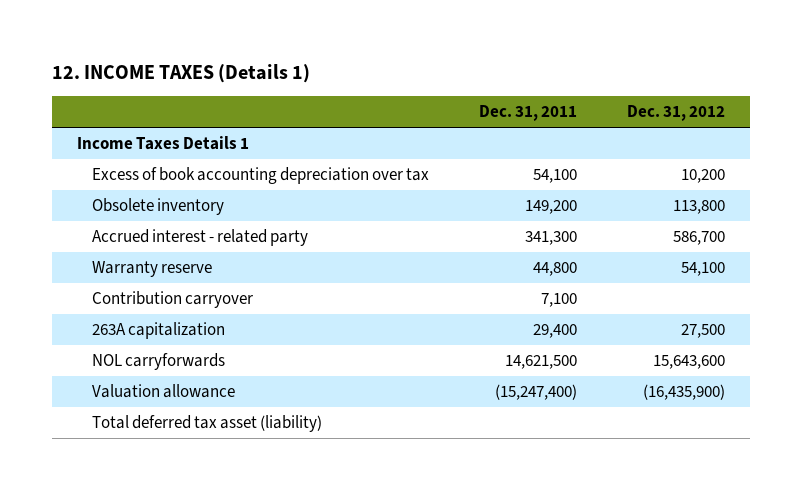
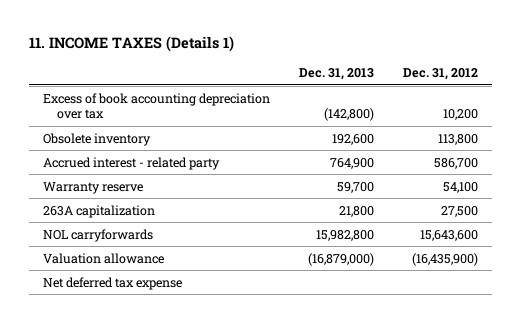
- 12. INCOME TAXES (Details 1)
+ 11. INCOME TAXES (Details 1)
- | Dec. 31, 2011 | Dec. 31, 2012
+ | Dec. 31, 2013 | Dec. 31, 2012
- Income Taxes Details 1
- Contribution carryover | 7,100 |
- Total deferred tax asset (liability)
+ Net deferred tax expense

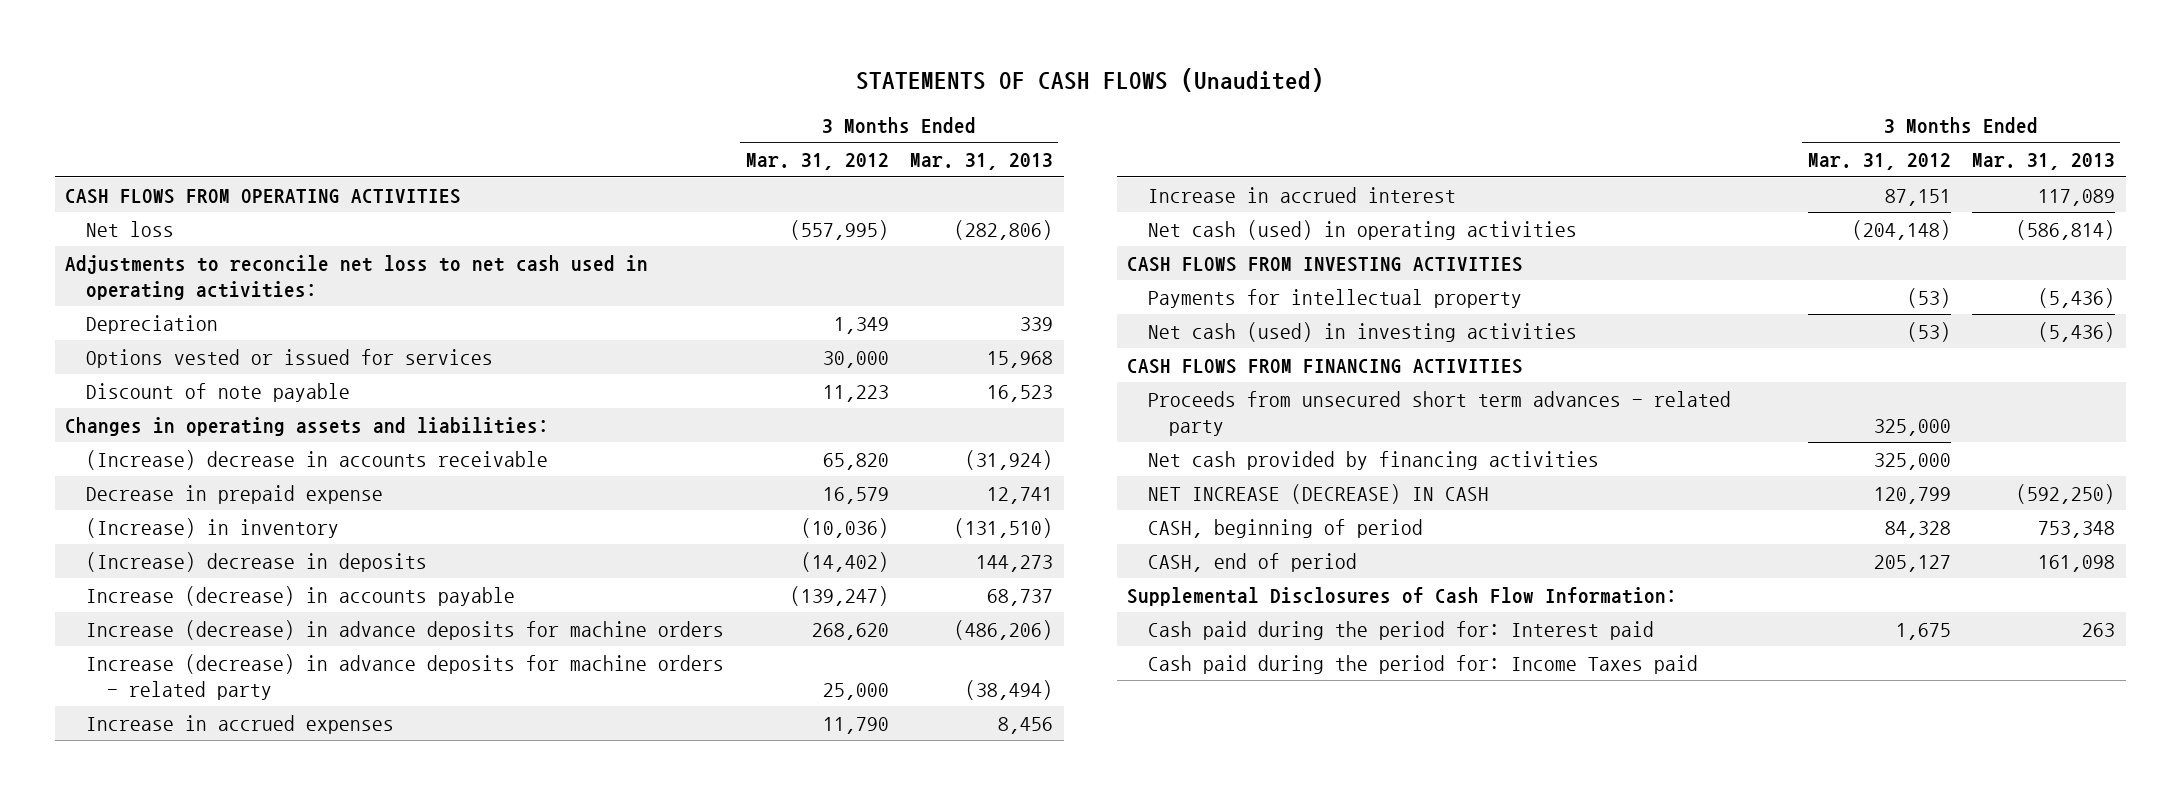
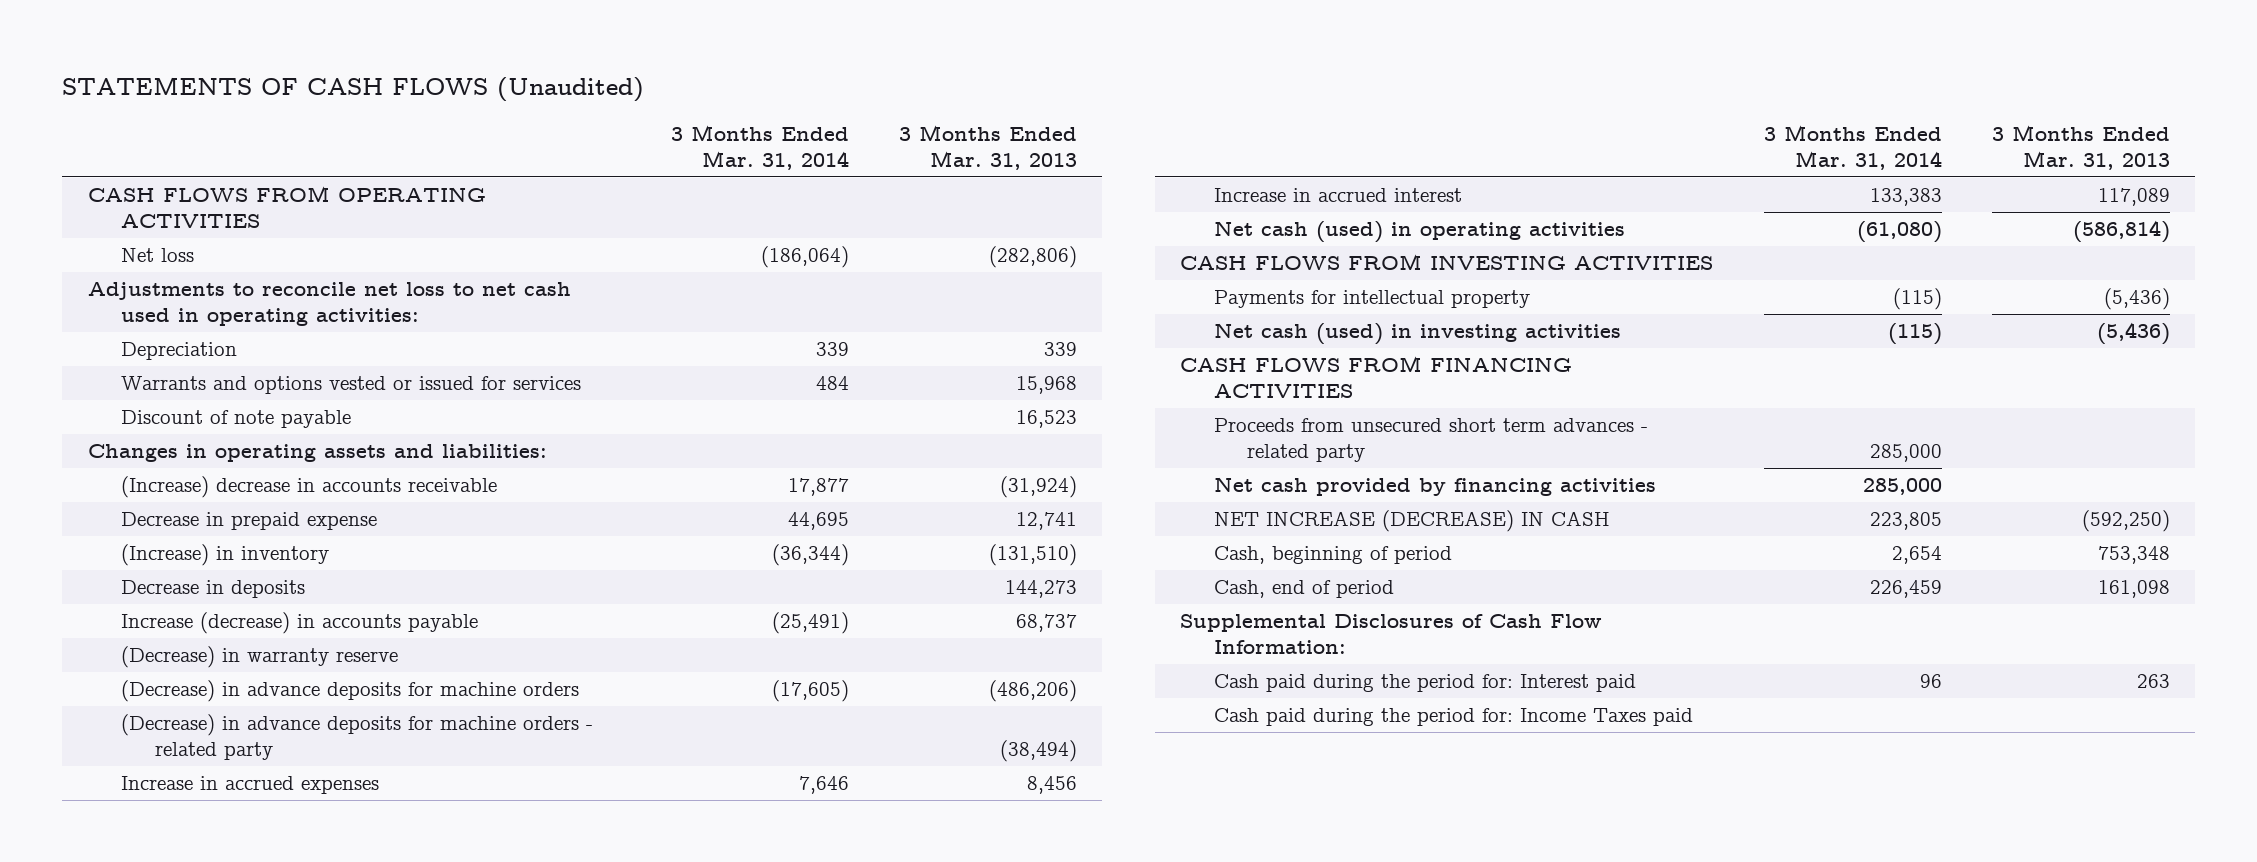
- | 3 Months Ended Mar. 31, 2012 | 3 Months Ended Mar. 31, 2013
+ | 3 Months Ended Mar. 31, 2014 | 3 Months Ended Mar. 31, 2013
- Options vested or issued for services | 30,000 | 15,968
+ Warrants and options vested or issued for services | 484 | 15,968
- (Increase) decrease in deposits | (14,402) | 144,273
+ Decrease in deposits | | 144,273
- Increase (decrease) in advance deposits for machine orders | 268,620 | (486,206)
- Increase (decrease) in advance deposits for machine orders - related party | 25,000 | (38,494)
+ (Decrease) in warranty reserve
+ (Decrease) in advance deposits for machine orders | (17,605) | (486,206)
+ (Decrease) in advance deposits for machine orders - related party | | (38,494)
- CASH, beginning of period | 84,328 | 753,348
- CASH, end of period | 205,127 | 161,098
+ Cash, beginning of period | 2,654 | 753,348
+ Cash, end of period | 226,459 | 161,098

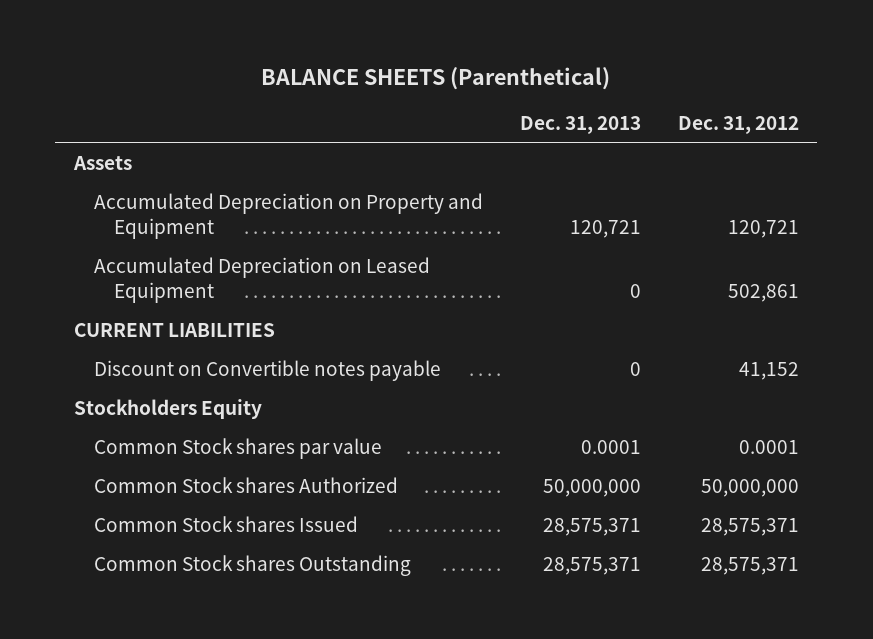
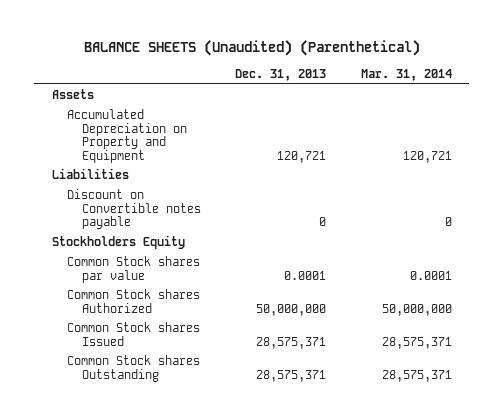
- BALANCE SHEETS (Parenthetical)
+ BALANCE SHEETS (Unaudited) (Parenthetical)
- | Dec. 31, 2013 | Dec. 31, 2012
+ | Dec. 31, 2013 | Mar. 31, 2014
- Accumulated Depreciation on Leased Equipment | 0 | 502,861
- CURRENT LIABILITIES
+ Liabilities

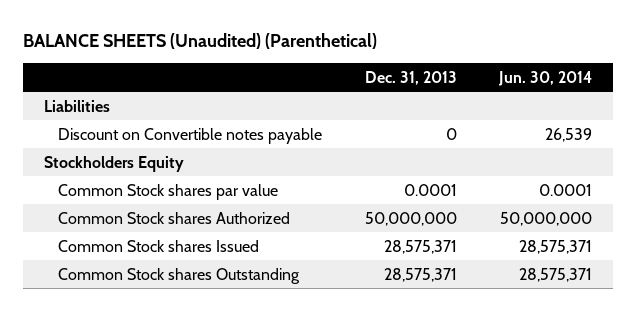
- | Dec. 31, 2013 | Mar. 31, 2014
+ | Dec. 31, 2013 | Jun. 30, 2014
- Assets
- Accumulated Depreciation on Property and Equipment | 120,721 | 120,721

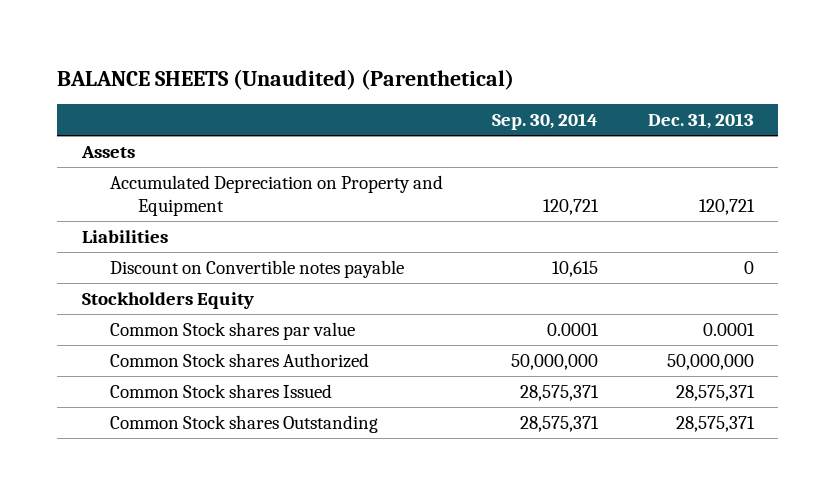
- | Dec. 31, 2013 | Jun. 30, 2014
+ | Sep. 30, 2014 | Dec. 31, 2013
+ Assets
+ Accumulated Depreciation on Property and Equipment | 120,721 | 120,721

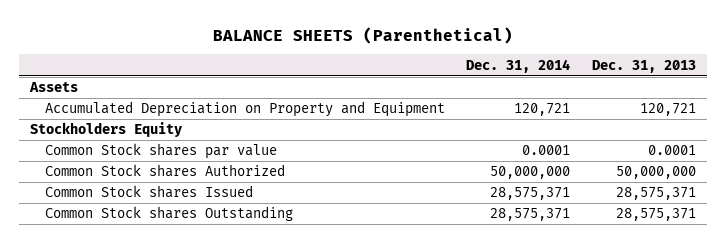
- BALANCE SHEETS (Unaudited) (Parenthetical)
+ BALANCE SHEETS (Parenthetical)
- | Sep. 30, 2014 | Dec. 31, 2013
+ | Dec. 31, 2014 | Dec. 31, 2013
- Liabilities
- Discount on Convertible notes payable | 10,615 | 0

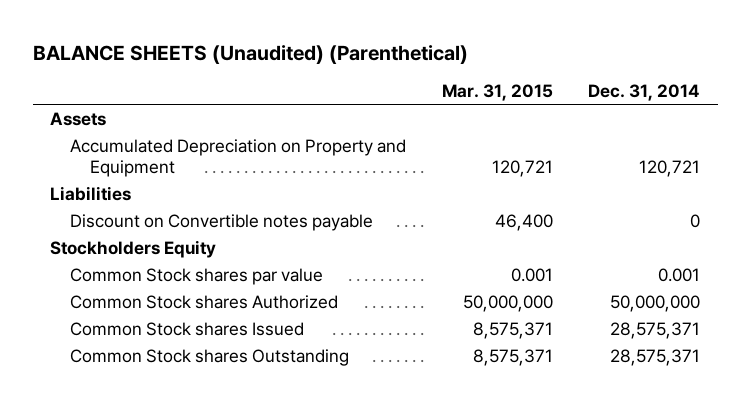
- BALANCE SHEETS (Parenthetical)
+ BALANCE SHEETS (Unaudited) (Parenthetical)
- | Dec. 31, 2014 | Dec. 31, 2013
+ | Mar. 31, 2015 | Dec. 31, 2014
+ Liabilities
+ Discount on Convertible notes payable | 46,400 | 0
- Common Stock shares par value | 0.0001 | 0.0001
+ Common Stock shares par value | 0.001 | 0.001

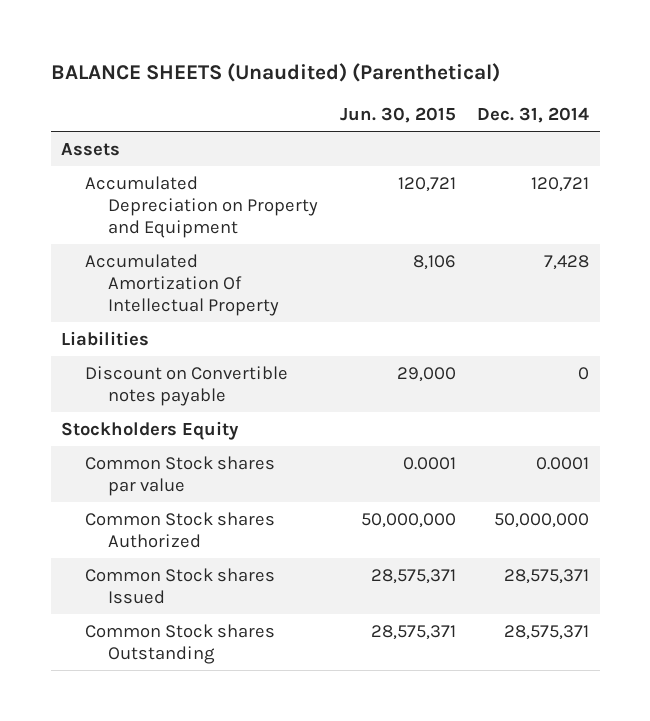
- | Mar. 31, 2015 | Dec. 31, 2014
+ | Jun. 30, 2015 | Dec. 31, 2014
+ Accumulated Amortization Of Intellectual Property | 8,106 | 7,428
- Common Stock shares par value | 0.001 | 0.001
+ Common Stock shares par value | 0.0001 | 0.0001

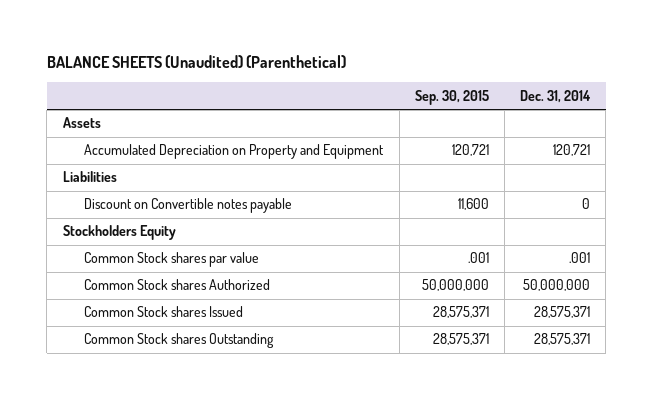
- | Jun. 30, 2015 | Dec. 31, 2014
+ | Sep. 30, 2015 | Dec. 31, 2014
- Accumulated Amortization Of Intellectual Property | 8,106 | 7,428
- Common Stock shares par value | 0.0001 | 0.0001
+ Common Stock shares par value | .001 | .001

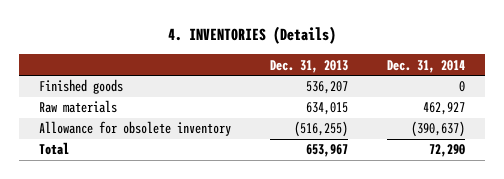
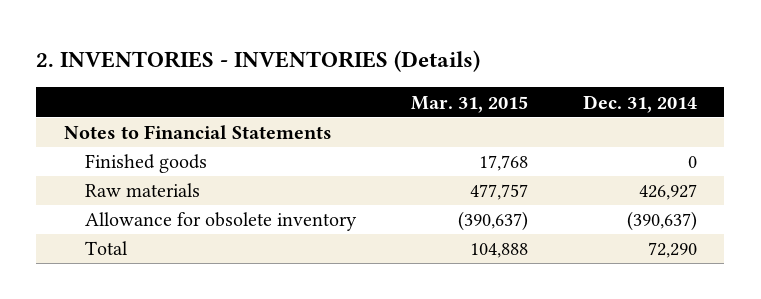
- 4. INVENTORIES (Details)
+ 2. INVENTORIES - INVENTORIES (Details)
- | Dec. 31, 2013 | Dec. 31, 2014
+ | Mar. 31, 2015 | Dec. 31, 2014
+ Notes to Financial Statements
- Raw materials | 634,015 | 462,927
+ Raw materials | 477,757 | 426,927

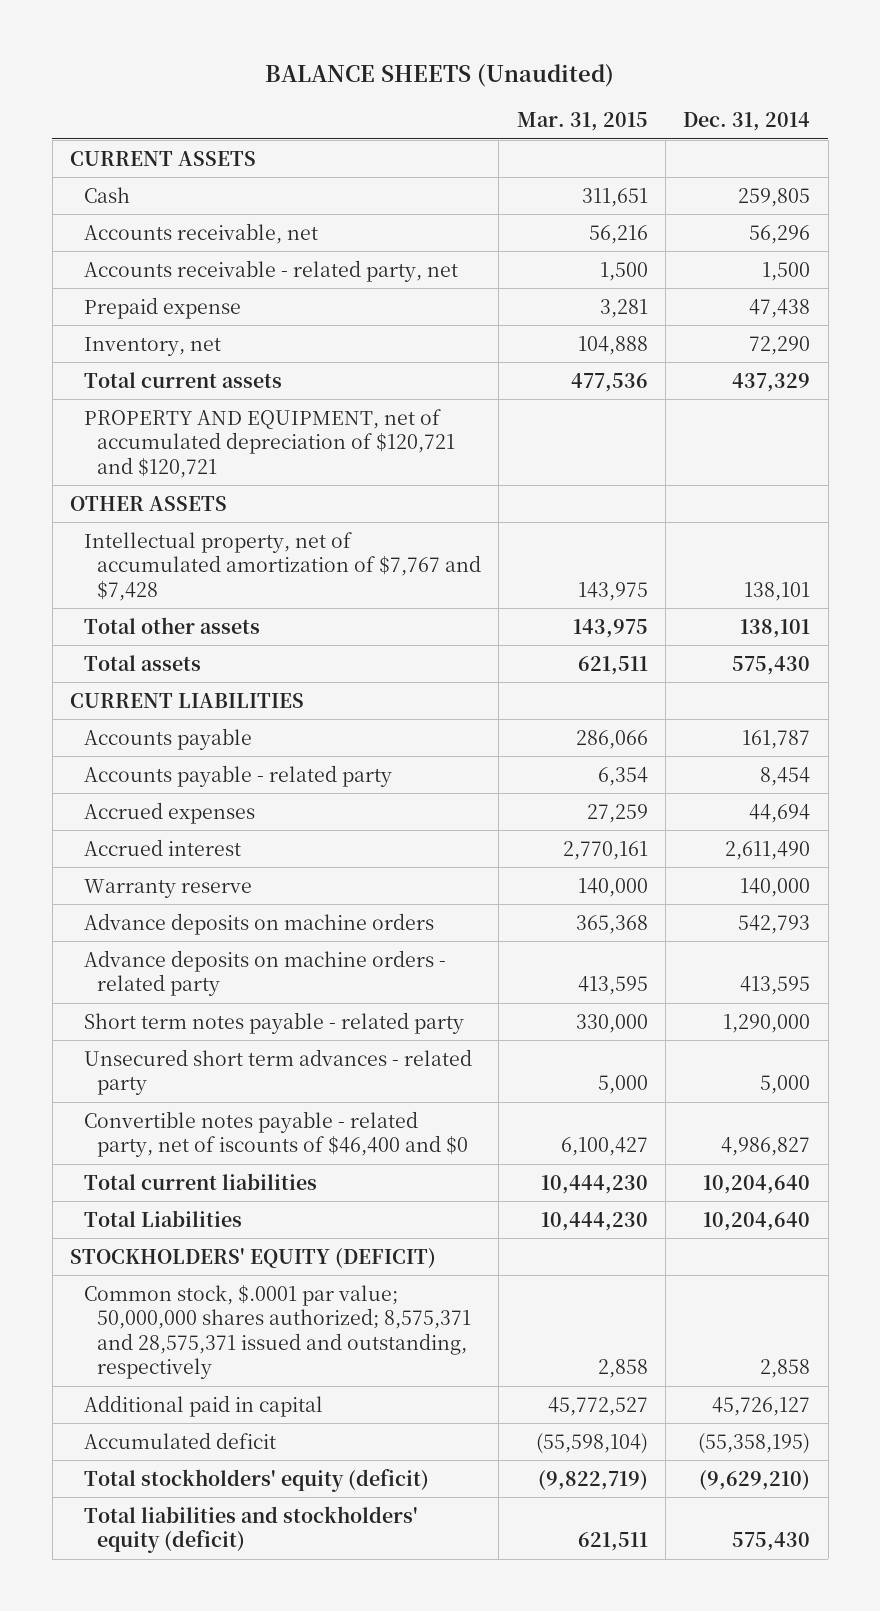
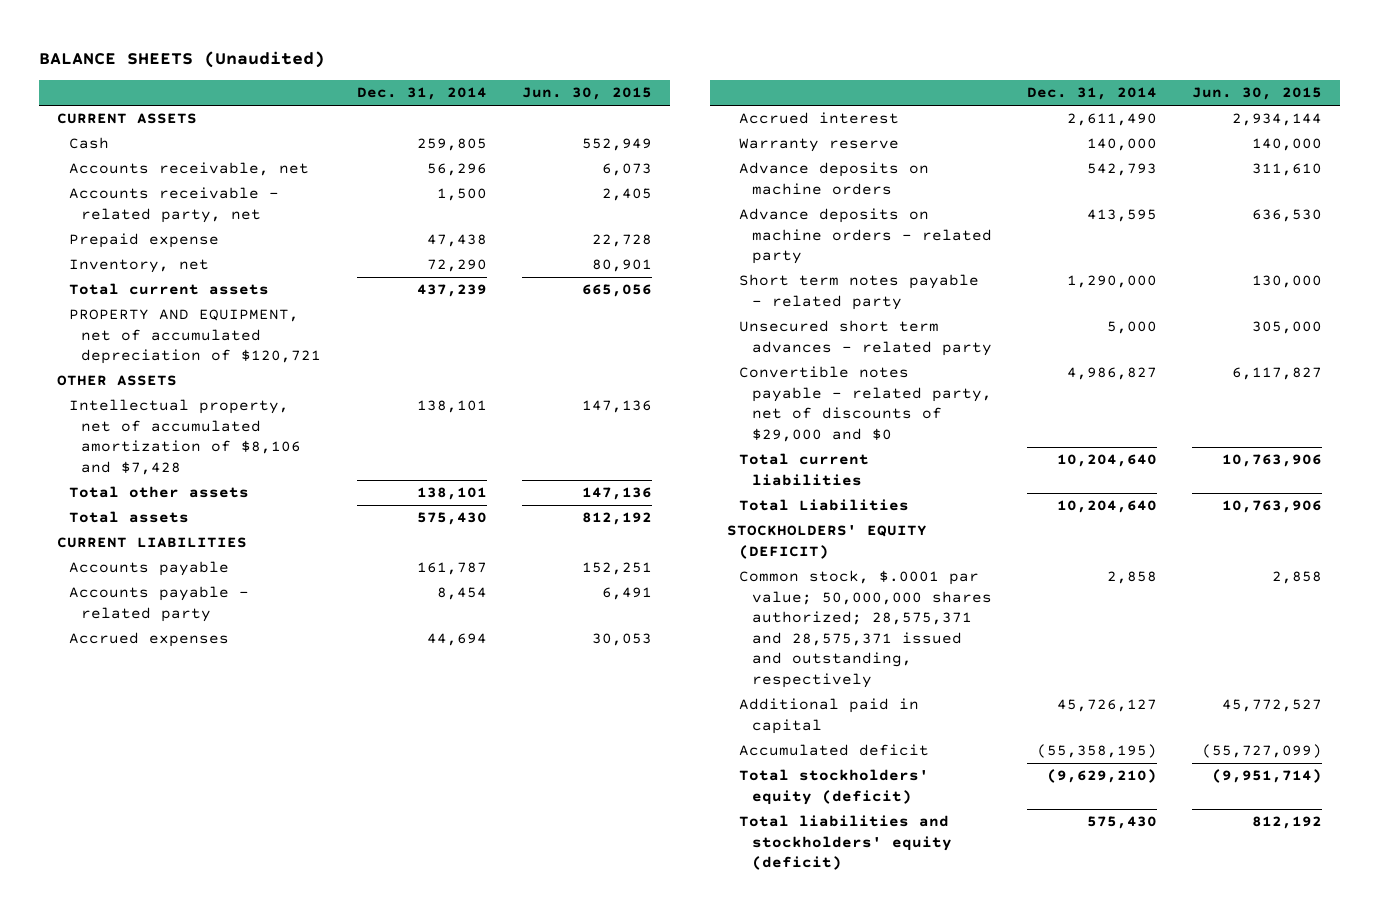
- | Mar. 31, 2015 | Dec. 31, 2014
+ | Dec. 31, 2014 | Jun. 30, 2015
- Total current assets | 477,536 | 437,329
- PROPERTY AND EQUIPMENT, net of accumulated depreciation of $120,721 and $120,721
+ Total current assets | 437,239 | 665,056
+ PROPERTY AND EQUIPMENT, net of accumulated depreciation of $120,721
- Intellectual property, net of accumulated amortization of $7,767 and $7,428 | 143,975 | 138,101
+ Intellectual property, net of accumulated amortization of $8,106 and $7,428 | 138,101 | 147,136
- Convertible notes payable - related party, net of iscounts of $46,400 and $0 | 6,100,427 | 4,986,827
+ Convertible notes payable - related party, net of discounts of $29,000 and $0 | 4,986,827 | 6,117,827
- Common stock, $.0001 par value; 50,000,000 shares authorized; 8,575,371 and 28,575,371 issued and outstanding, respectively | 2,858 | 2,858
+ Common stock, $.0001 par value; 50,000,000 shares authorized; 28,575,371 and 28,575,371 issued and outstanding, respectively | 2,858 | 2,858

